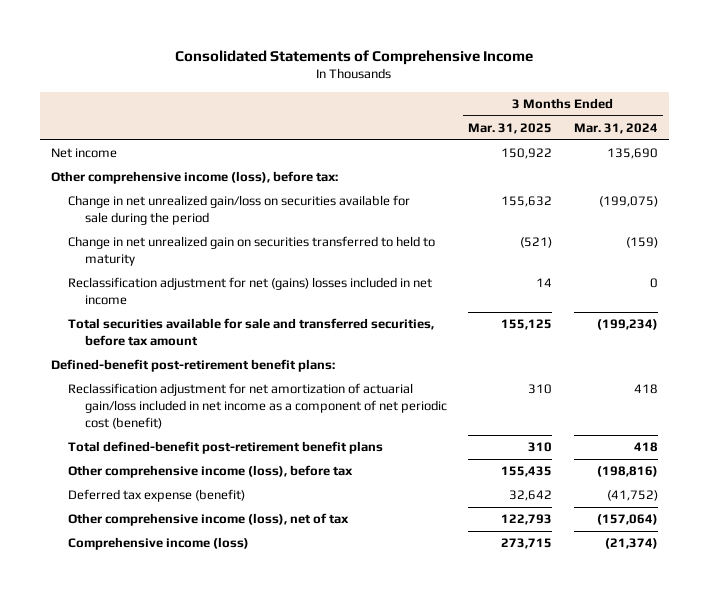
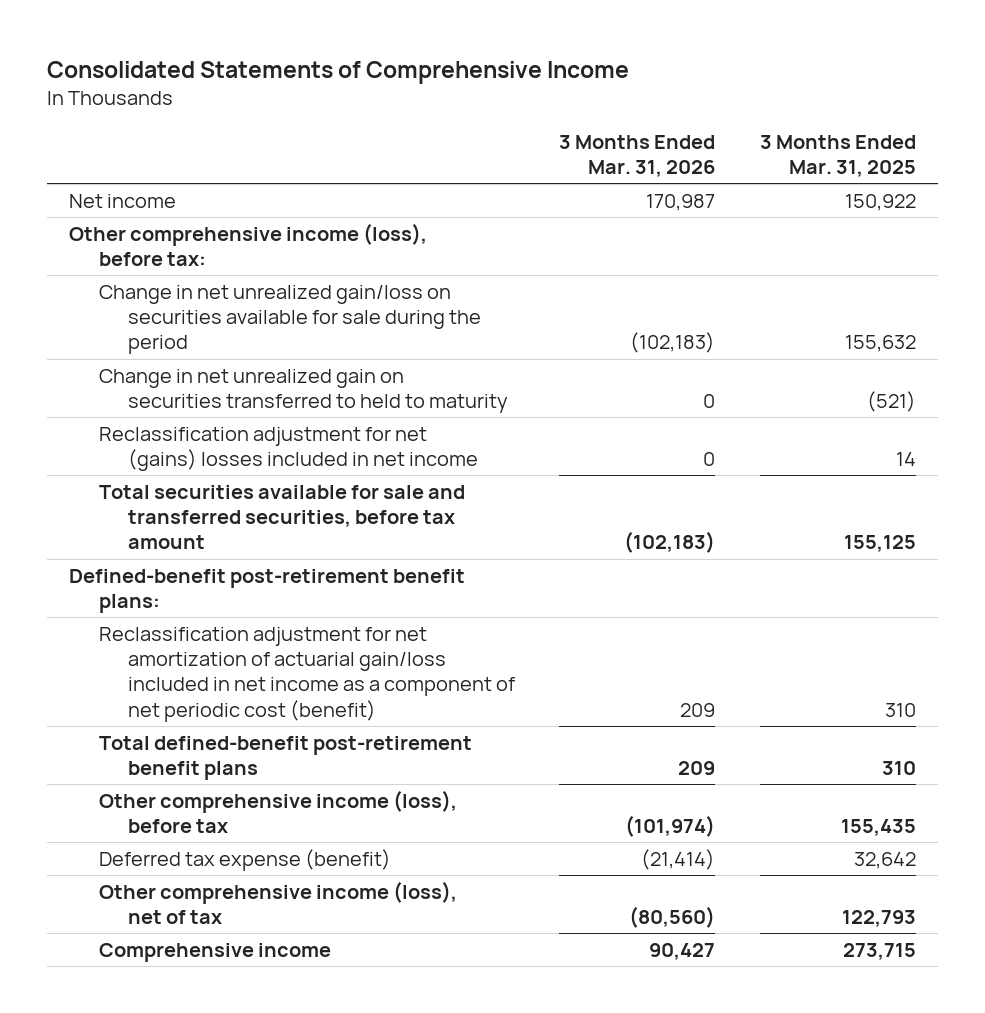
- | 3 Months Ended Mar. 31, 2025 | 3 Months Ended Mar. 31, 2024
+ | 3 Months Ended Mar. 31, 2026 | 3 Months Ended Mar. 31, 2025
- Comprehensive income (loss) | 273,715 | (21,374)
+ Comprehensive income | 90,427 | 273,715

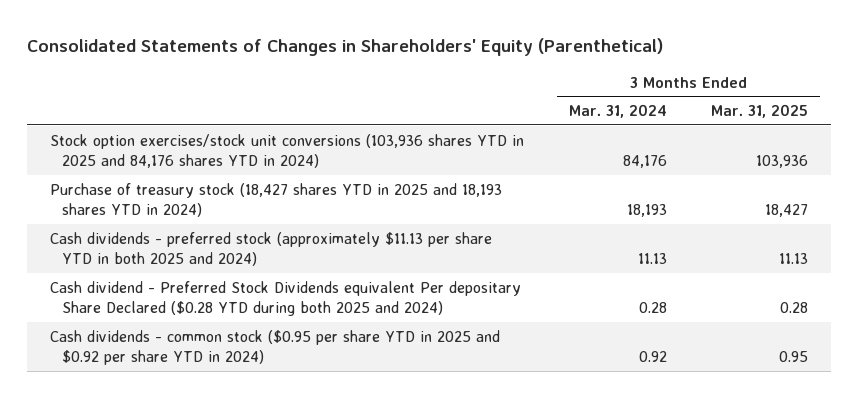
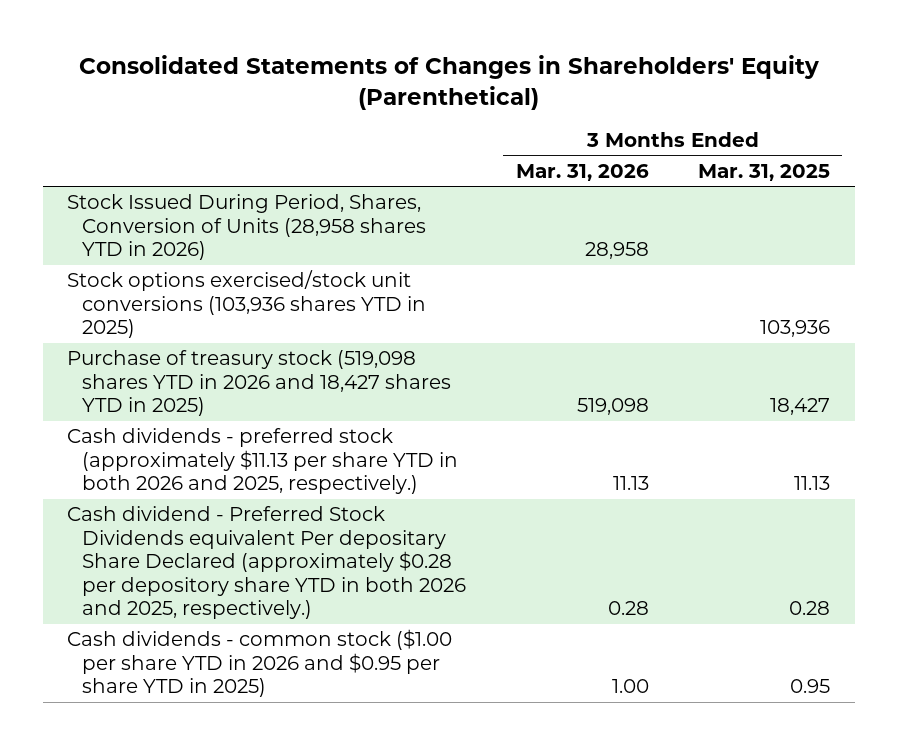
- | 3 Months Ended Mar. 31, 2024 | 3 Months Ended Mar. 31, 2025
+ | 3 Months Ended Mar. 31, 2026 | 3 Months Ended Mar. 31, 2025
- Stock option exercises/stock unit conversions (103,936 shares YTD in 2025 and 84,176 shares YTD in 2024) | 84,176 | 103,936
- Purchase of treasury stock (18,427 shares YTD in 2025 and 18,193 shares YTD in 2024) | 18,193 | 18,427
- Cash dividends - preferred stock (approximately $11.13 per share YTD in both 2025 and 2024) | 11.13 | 11.13
- Cash dividend - Preferred Stock Dividends equivalent Per depositary Share Declared ($0.28 YTD during both 2025 and 2024) | 0.28 | 0.28
- Cash dividends - common stock ($0.95 per share YTD in 2025 and $0.92 per share YTD in 2024) | 0.92 | 0.95
+ Stock Issued During Period, Shares, Conversion of Units (28,958 shares YTD in 2026) | 28,958 |
+ Stock options exercised/stock unit conversions (103,936 shares YTD in 2025) | | 103,936
+ Purchase of treasury stock (519,098 shares YTD in 2026 and 18,427 shares YTD in 2025) | 519,098 | 18,427
+ Cash dividends - preferred stock (approximately $11.13 per share YTD in both 2026 and 2025, respectively.) | 11.13 | 11.13
+ Cash dividend - Preferred Stock Dividends equivalent Per depositary Share Declared (approximately $0.28 per depository share YTD in both 2026 and 2025, respectively.) | 0.28 | 0.28
+ Cash dividends - common stock ($1.00 per share YTD in 2026 and $0.95 per share YTD in 2025) | 1.00 | 0.95

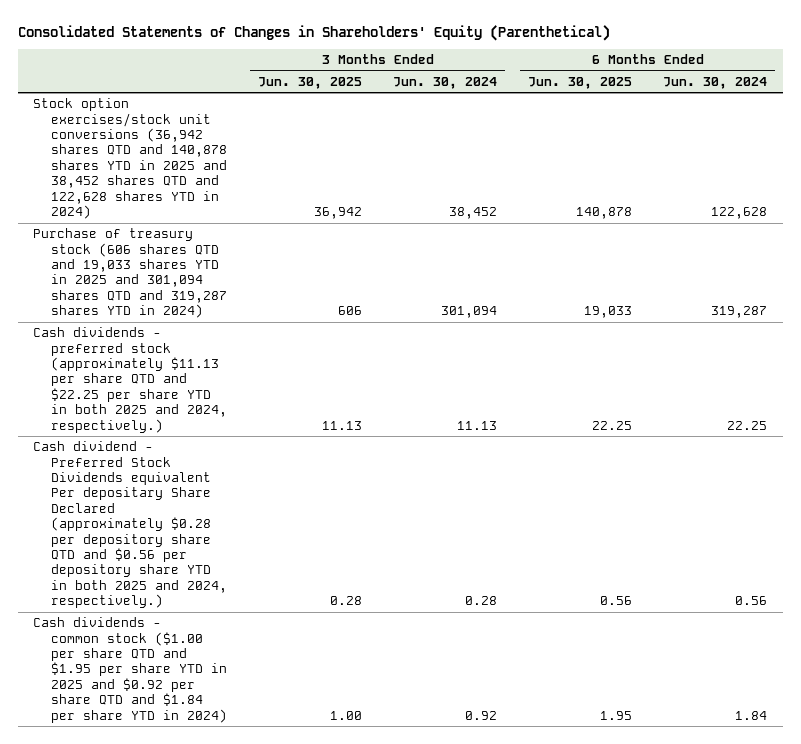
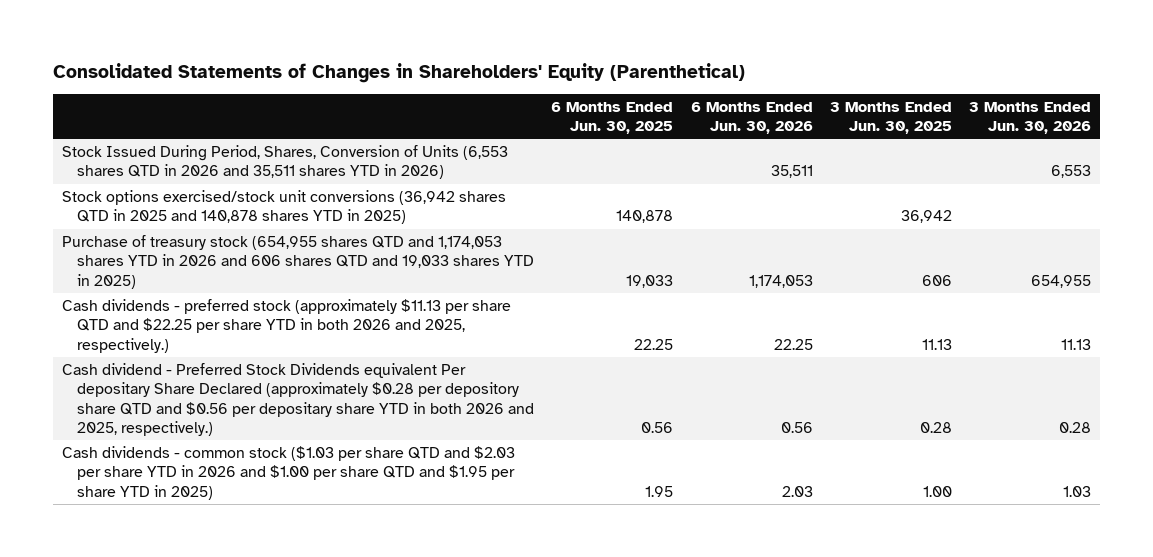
- | 3 Months Ended Jun. 30, 2025 | 3 Months Ended Jun. 30, 2024 | 6 Months Ended Jun. 30, 2025 | 6 Months Ended Jun. 30, 2024
+ | 6 Months Ended Jun. 30, 2025 | 6 Months Ended Jun. 30, 2026 | 3 Months Ended Jun. 30, 2025 | 3 Months Ended Jun. 30, 2026
- Stock option exercises/stock unit conversions (36,942 shares QTD and 140,878 shares YTD in 2025 and 38,452 shares QTD and 122,628 shares YTD in 2024) | 36,942 | 38,452 | 140,878 | 122,628
- Purchase of treasury stock (606 shares QTD and 19,033 shares YTD in 2025 and 301,094 shares QTD and 319,287 shares YTD in 2024) | 606 | 301,094 | 19,033 | 319,287
- Cash dividends - preferred stock (approximately $11.13 per share QTD and $22.25 per share YTD in both 2025 and 2024, respectively.) | 11.13 | 11.13 | 22.25 | 22.25
- Cash dividend - Preferred Stock Dividends equivalent Per depositary Share Declared (approximately $0.28 per depository share QTD and $0.56 per depository share YTD in both 2025 and 2024, respectively.) | 0.28 | 0.28 | 0.56 | 0.56
- Cash dividends - common stock ($1.00 per share QTD and $1.95 per share YTD in 2025 and $0.92 per share QTD and $1.84 per share YTD in 2024) | 1.00 | 0.92 | 1.95 | 1.84
+ Stock Issued During Period, Shares, Conversion of Units (6,553 shares QTD in 2026 and 35,511 shares YTD in 2026) | | 35,511 | | 6,553
+ Stock options exercised/stock unit conversions (36,942 shares QTD in 2025 and 140,878 shares YTD in 2025) | 140,878 | | 36,942 |
+ Purchase of treasury stock (654,955 shares QTD and 1,174,053 shares YTD in 2026 and 606 shares QTD and 19,033 shares YTD in 2025) | 19,033 | 1,174,053 | 606 | 654,955
+ Cash dividends - preferred stock (approximately $11.13 per share QTD and $22.25 per share YTD in both 2026 and 2025, respectively.) | 22.25 | 22.25 | 11.13 | 11.13
+ Cash dividend - Preferred Stock Dividends equivalent Per depositary Share Declared (approximately $0.28 per depository share QTD and $0.56 per depositary share YTD in both 2026 and 2025, respectively.) | 0.56 | 0.56 | 0.28 | 0.28
+ Cash dividends - common stock ($1.03 per share QTD and $2.03 per share YTD in 2026 and $1.00 per share QTD and $1.95 per share YTD in 2025) | 1.95 | 2.03 | 1.00 | 1.03

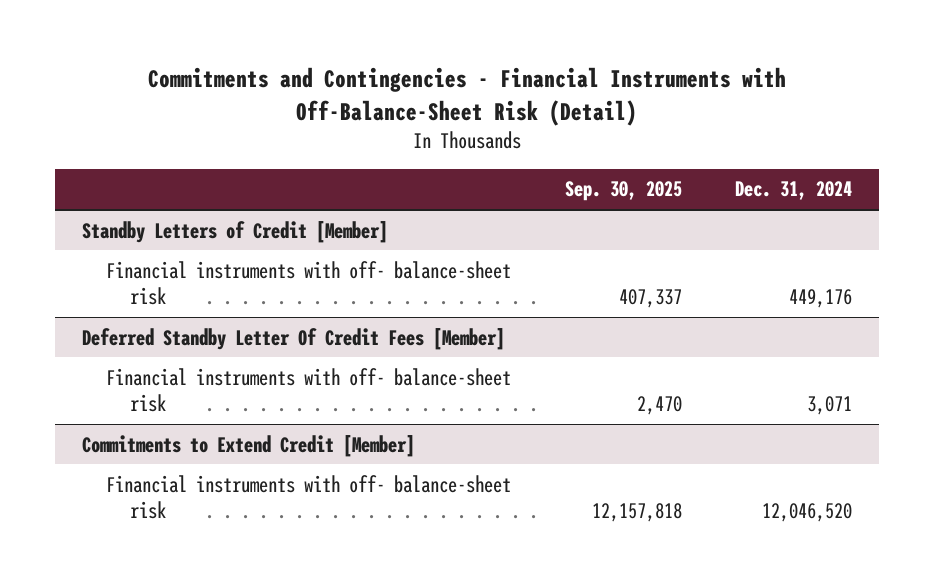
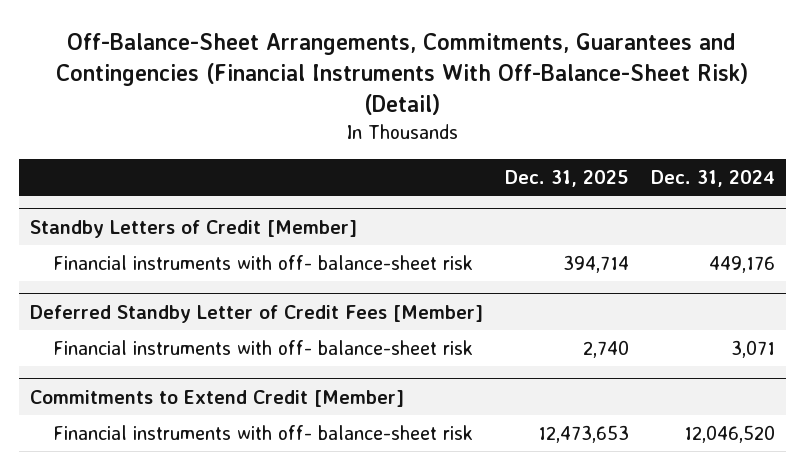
- Commitments and Contingencies - Financial Instruments with Off-Balance-Sheet Risk (Detail)
+ Off-Balance-Sheet Arrangements, Commitments, Guarantees and Contingencies (Financial Instruments With Off-Balance-Sheet Risk) (Detail)
- | Sep. 30, 2025 | Dec. 31, 2024
+ | Dec. 31, 2025 | Dec. 31, 2024
- Deferred Standby Letter Of Credit Fees [Member]
+ Deferred Standby Letter of Credit Fees [Member]

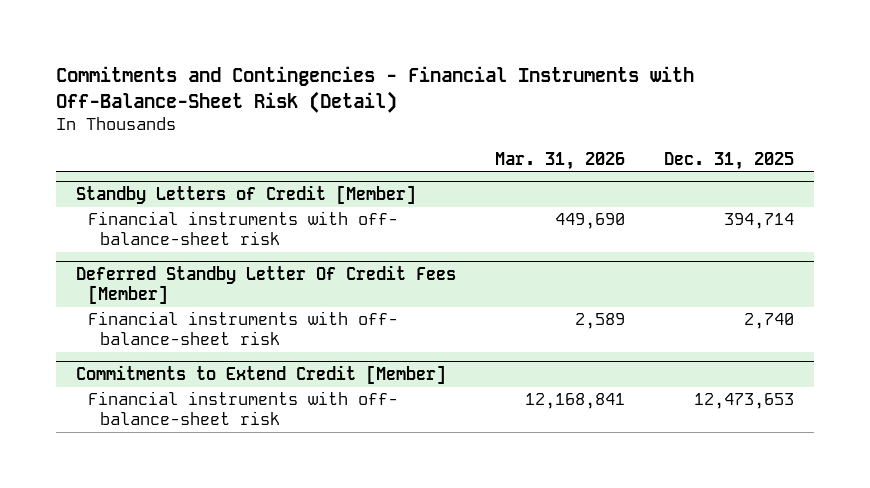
- Off-Balance-Sheet Arrangements, Commitments, Guarantees and Contingencies (Financial Instruments With Off-Balance-Sheet Risk) (Detail)
+ Commitments and Contingencies - Financial Instruments with Off-Balance-Sheet Risk (Detail)
- | Dec. 31, 2025 | Dec. 31, 2024
+ | Mar. 31, 2026 | Dec. 31, 2025
- Deferred Standby Letter of Credit Fees [Member]
+ Deferred Standby Letter Of Credit Fees [Member]

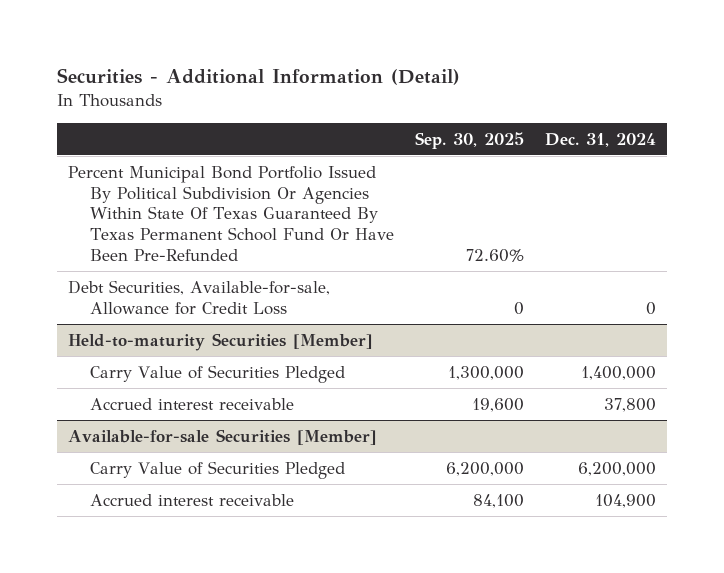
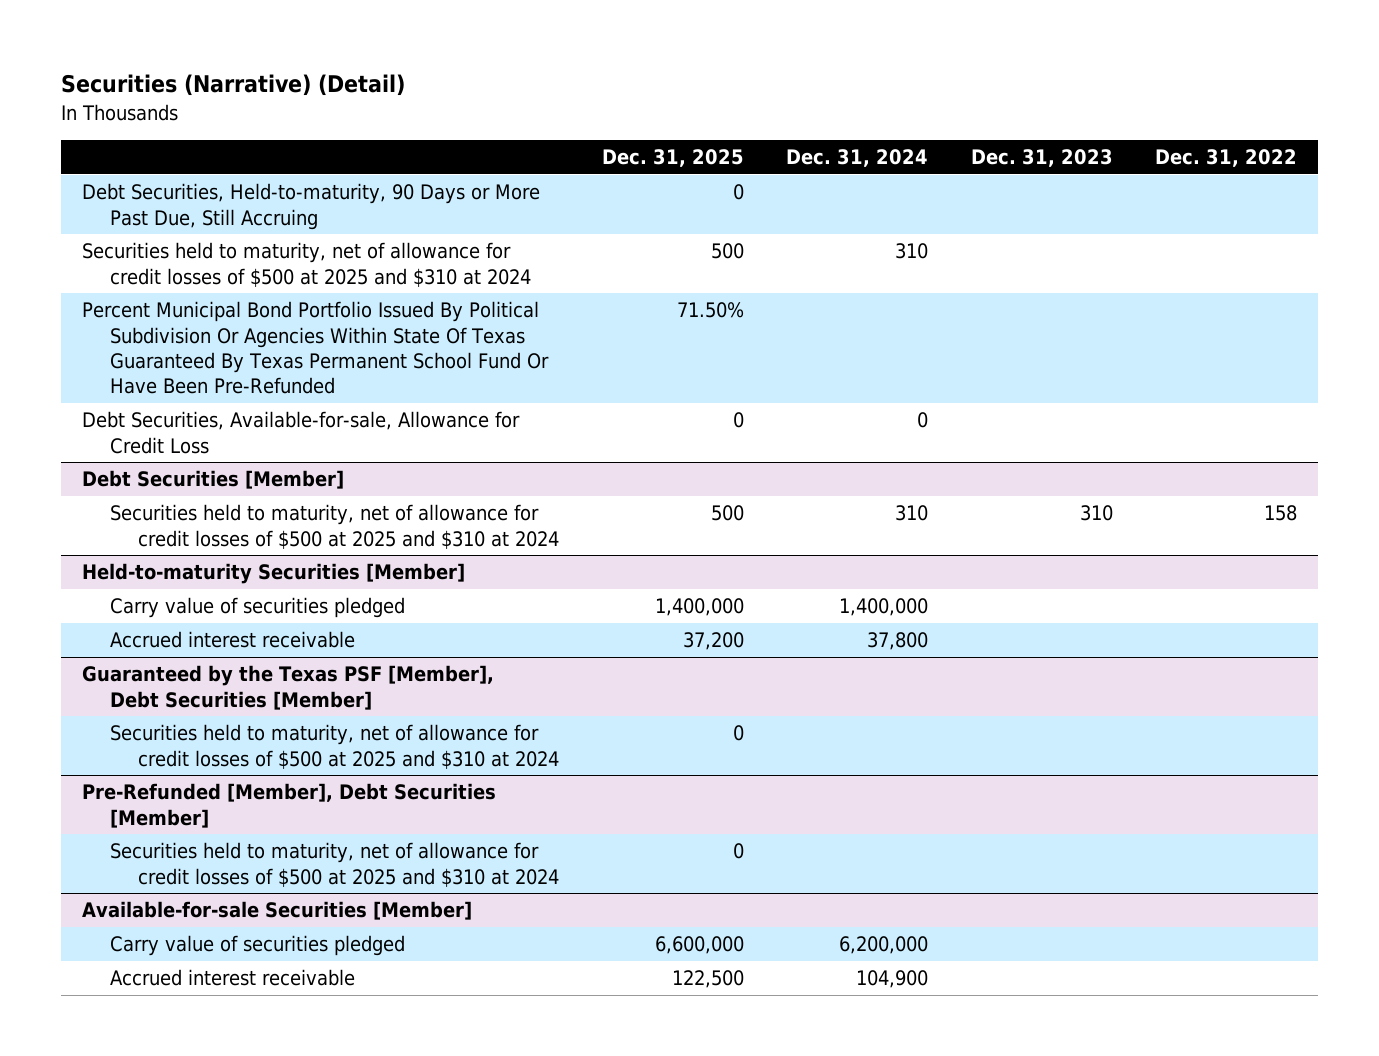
- Securities - Additional Information (Detail)
+ Securities (Narrative) (Detail)
- | Sep. 30, 2025 | Dec. 31, 2024
+ | Dec. 31, 2025 | Dec. 31, 2024 | Dec. 31, 2023 | Dec. 31, 2022
+ Debt Securities, Held-to-maturity, 90 Days or More Past Due, Still Accruing | 0 | | |
+ Securities held to maturity, net of allowance for credit losses of $500 at 2025 and $310 at 2024 | 500 | 310 | |
+ Debt Securities [Member]
+ Securities held to maturity, net of allowance for credit losses of $500 at 2025 and $310 at 2024 | 500 | 310 | 310 | 158
@ Held-to-maturity Securities [Member]
- Carry Value of Securities Pledged | 1,300,000 | 1,400,000
+ Carry value of securities pledged | 1,400,000 | 1,400,000 | |
+ Guaranteed by the Texas PSF [Member], Debt Securities [Member]
+ Securities held to maturity, net of allowance for credit losses of $500 at 2025 and $310 at 2024 | 0 | | |
+ Pre-Refunded [Member], Debt Securities [Member]
+ Securities held to maturity, net of allowance for credit losses of $500 at 2025 and $310 at 2024 | 0 | | |
@ Available-for-sale Securities [Member]
- Carry Value of Securities Pledged | 6,200,000 | 6,200,000
+ Carry value of securities pledged | 6,600,000 | 6,200,000 | |

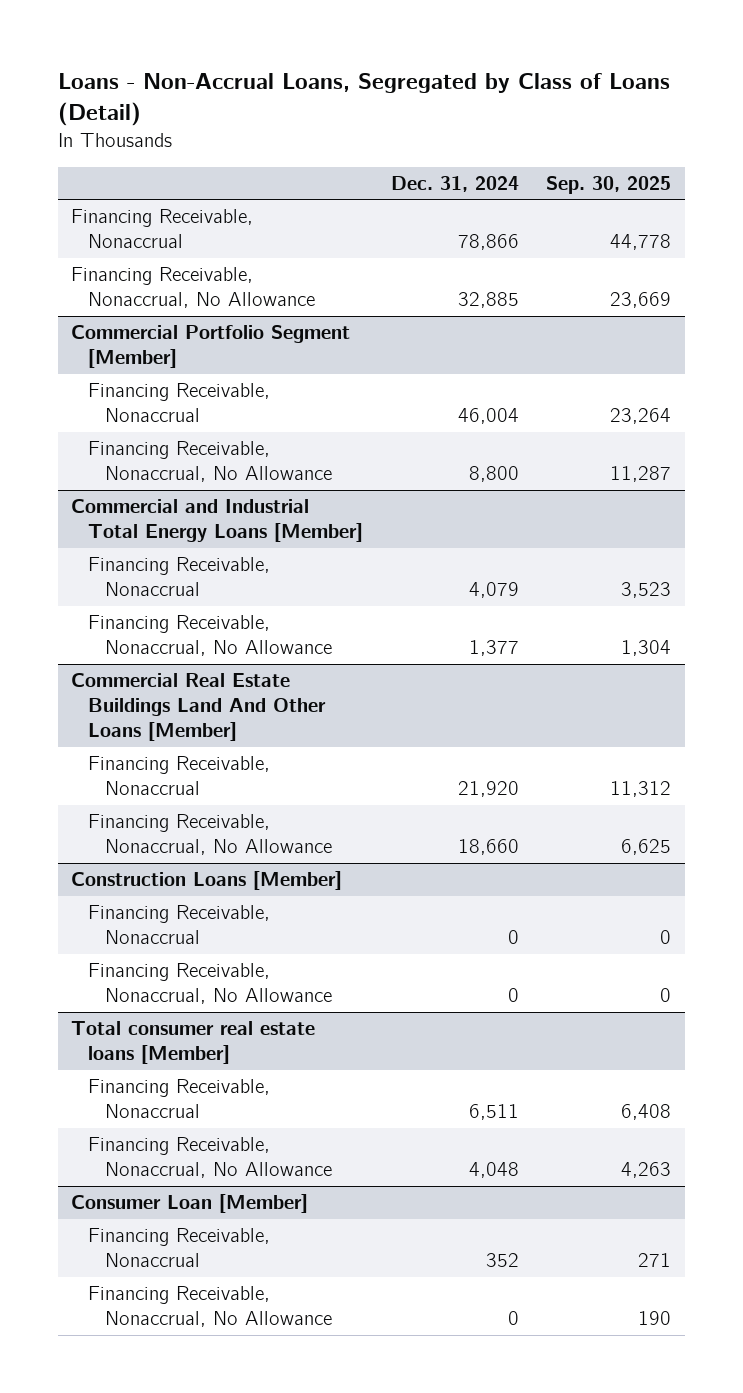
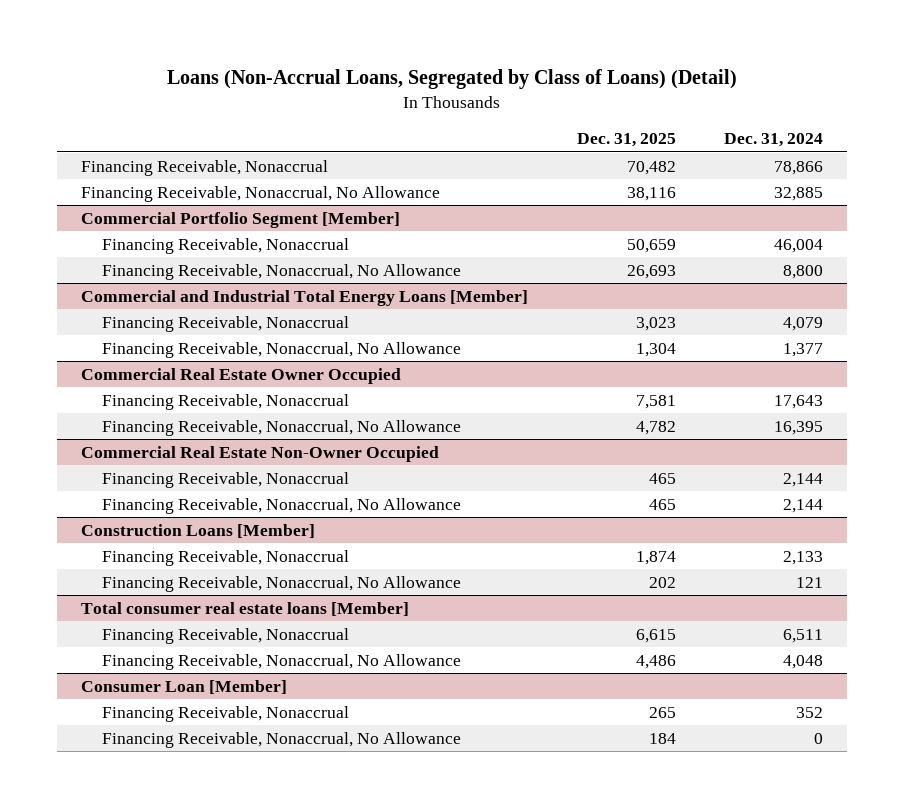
- Loans - Non-Accrual Loans, Segregated by Class of Loans (Detail)
+ Loans (Non-Accrual Loans, Segregated by Class of Loans) (Detail)
- | Dec. 31, 2024 | Sep. 30, 2025
+ | Dec. 31, 2025 | Dec. 31, 2024
- Commercial Real Estate Buildings Land And Other Loans [Member]
- Financing Receivable, Nonaccrual | 21,920 | 11,312
- Financing Receivable, Nonaccrual, No Allowance | 18,660 | 6,625
+ Commercial Real Estate Owner Occupied
+ Financing Receivable, Nonaccrual | 7,581 | 17,643
+ Financing Receivable, Nonaccrual, No Allowance | 4,782 | 16,395
+ Commercial Real Estate Non-Owner Occupied
+ Financing Receivable, Nonaccrual | 465 | 2,144
+ Financing Receivable, Nonaccrual, No Allowance | 465 | 2,144
@ Construction Loans [Member]
- Financing Receivable, Nonaccrual | 0 | 0
- Financing Receivable, Nonaccrual, No Allowance | 0 | 0
+ Financing Receivable, Nonaccrual | 1,874 | 2,133
+ Financing Receivable, Nonaccrual, No Allowance | 202 | 121

